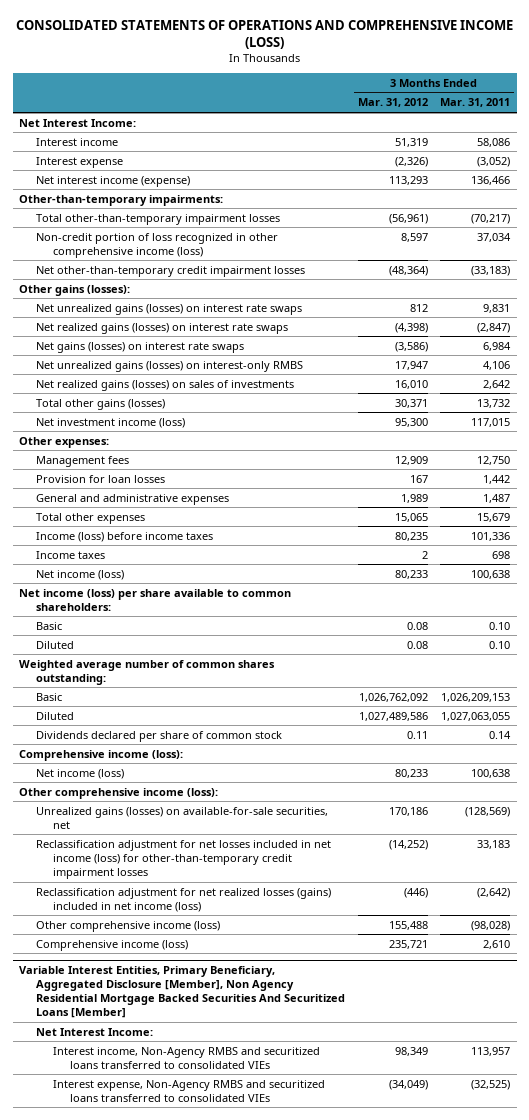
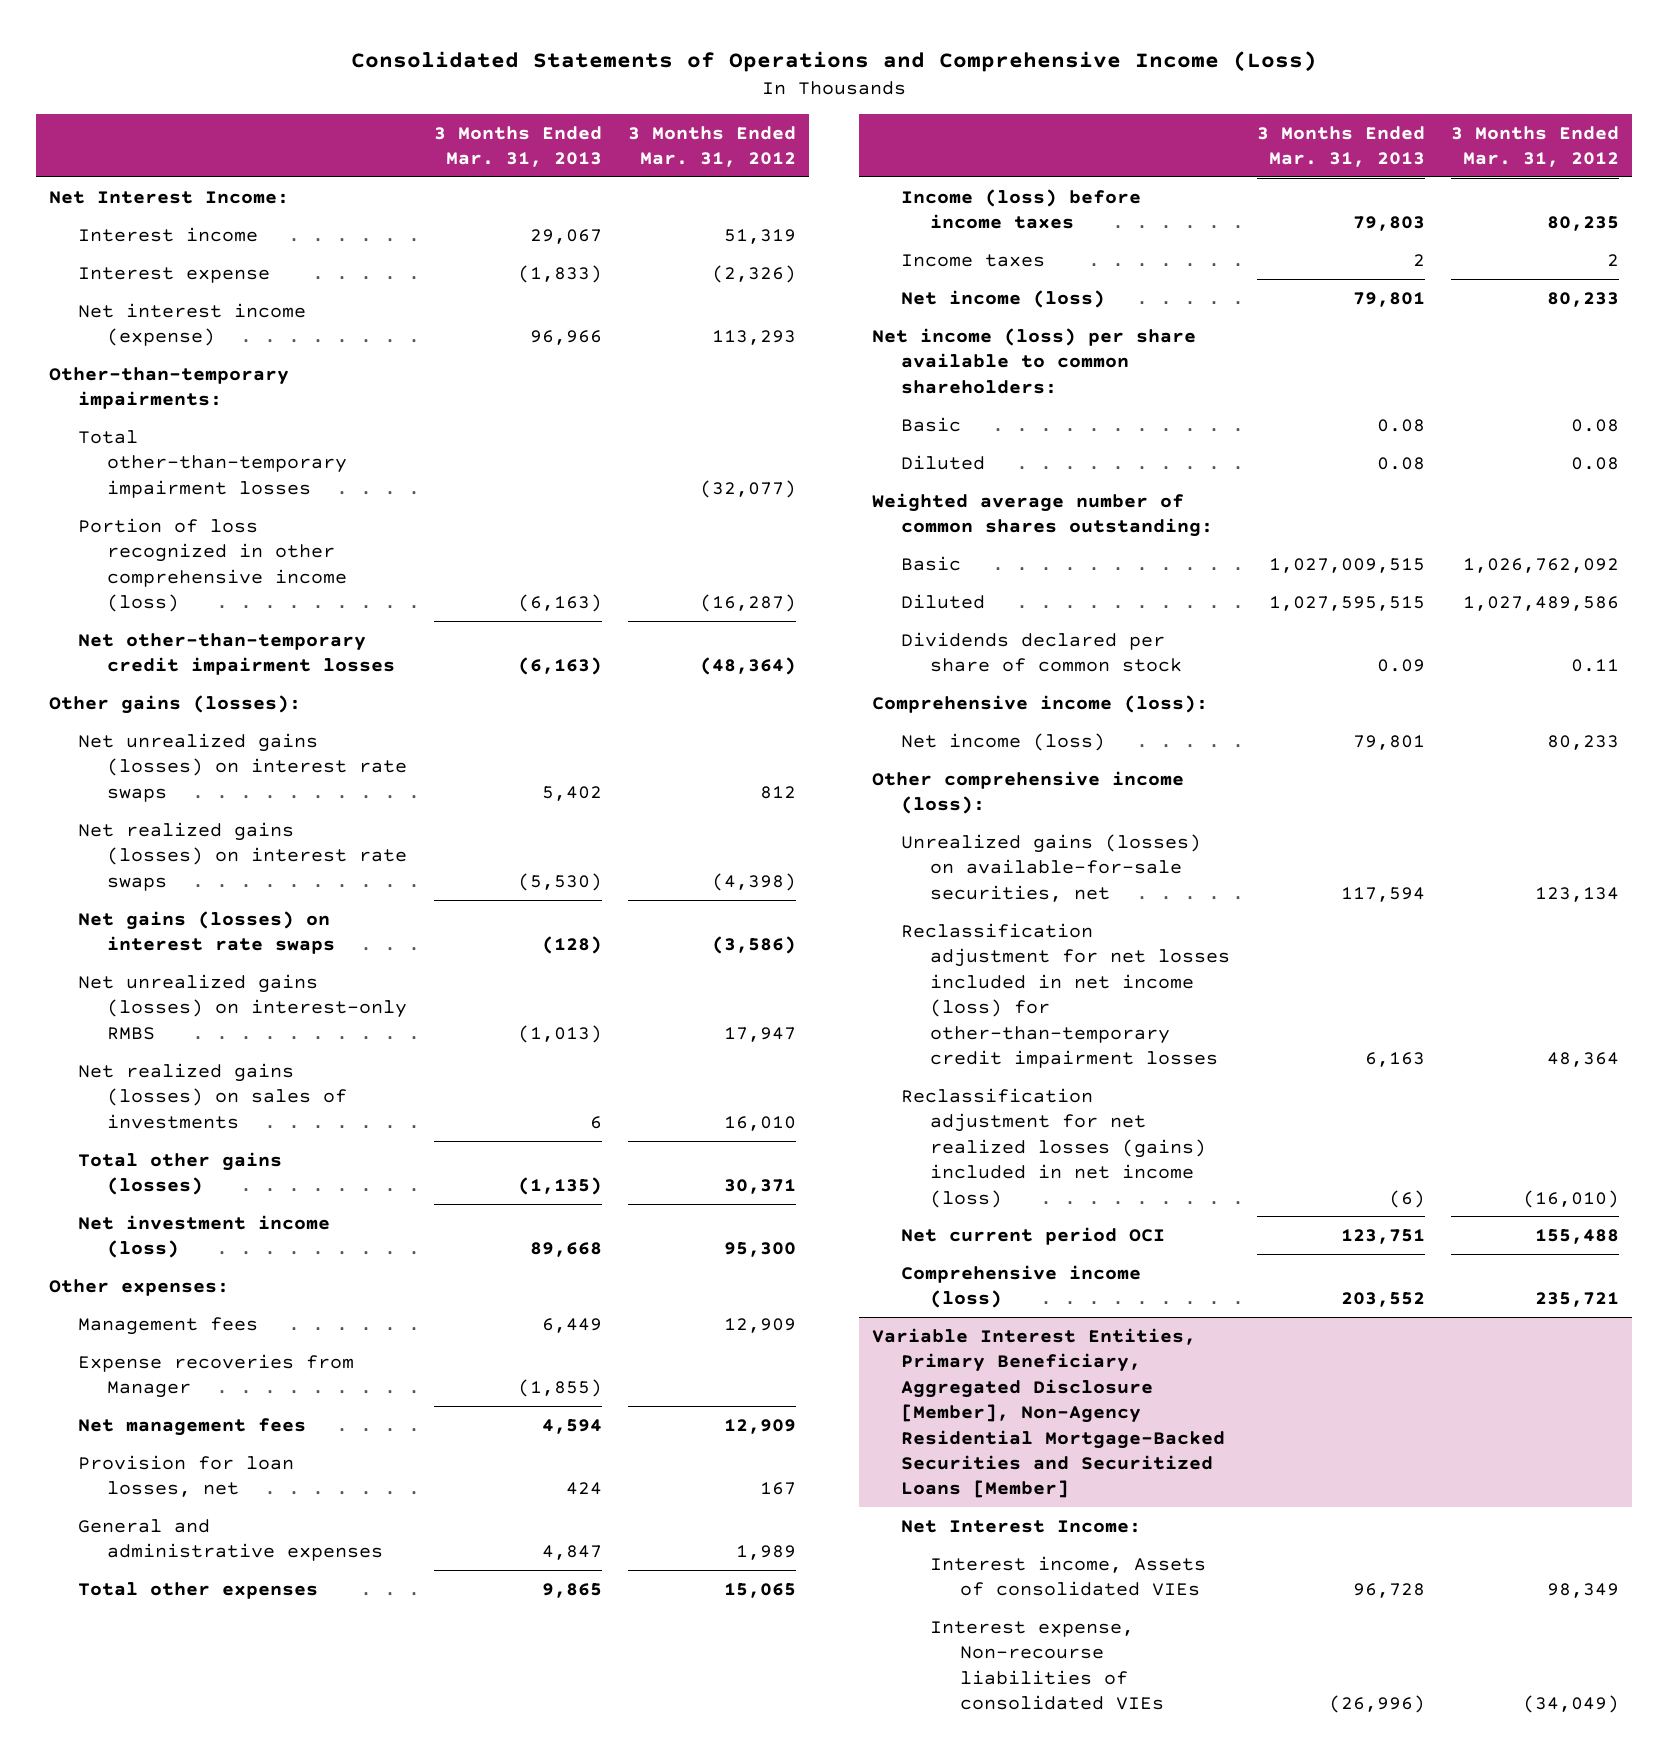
- CONSOLIDATED STATEMENTS OF OPERATIONS AND COMPREHENSIVE INCOME (LOSS)
+ Consolidated Statements of Operations and Comprehensive Income (Loss)
- | 3 Months Ended Mar. 31, 2012 | 3 Months Ended Mar. 31, 2011
+ | 3 Months Ended Mar. 31, 2013 | 3 Months Ended Mar. 31, 2012
- Total other-than-temporary impairment losses | (56,961) | (70,217)
- Non-credit portion of loss recognized in other comprehensive income (loss) | 8,597 | 37,034
+ Total other-than-temporary impairment losses | | (32,077)
+ Portion of loss recognized in other comprehensive income (loss) | (6,163) | (16,287)
- Provision for loan losses | 167 | 1,442
+ Expense recoveries from Manager | (1,855) |
+ Net management fees | 4,594 | 12,909
+ Provision for loan losses, net | 424 | 167
- Unrealized gains (losses) on available-for-sale securities, net | 170,186 | (128,569)
- Reclassification adjustment for net losses included in net income (loss) for other-than-temporary credit impairment losses | (14,252) | 33,183
- Reclassification adjustment for net realized losses (gains) included in net income (loss) | (446) | (2,642)
- Other comprehensive income (loss) | 155,488 | (98,028)
+ Unrealized gains (losses) on available-for-sale securities, net | 117,594 | 123,134
+ Reclassification adjustment for net losses included in net income (loss) for other-than-temporary credit impairment losses | 6,163 | 48,364
+ Reclassification adjustment for net realized losses (gains) included in net income (loss) | (6) | (16,010)
+ Net current period OCI | 123,751 | 155,488
- Variable Interest Entities, Primary Beneficiary, Aggregated Disclosure [Member], Non Agency Residential Mortgage Backed Securities And Securitized Loans [Member]
+ Variable Interest Entities, Primary Beneficiary, Aggregated Disclosure [Member], Non-Agency Residential Mortgage-Backed Securities and Securitized Loans [Member]
- Interest income, Non-Agency RMBS and securitized loans transferred to consolidated VIEs | 98,349 | 113,957
- Interest expense, Non-Agency RMBS and securitized loans transferred to consolidated VIEs | (34,049) | (32,525)
+ Interest income, Assets of consolidated VIEs | 96,728 | 98,349
+ Interest expense, Non-recourse liabilities of consolidated VIEs | (26,996) | (34,049)

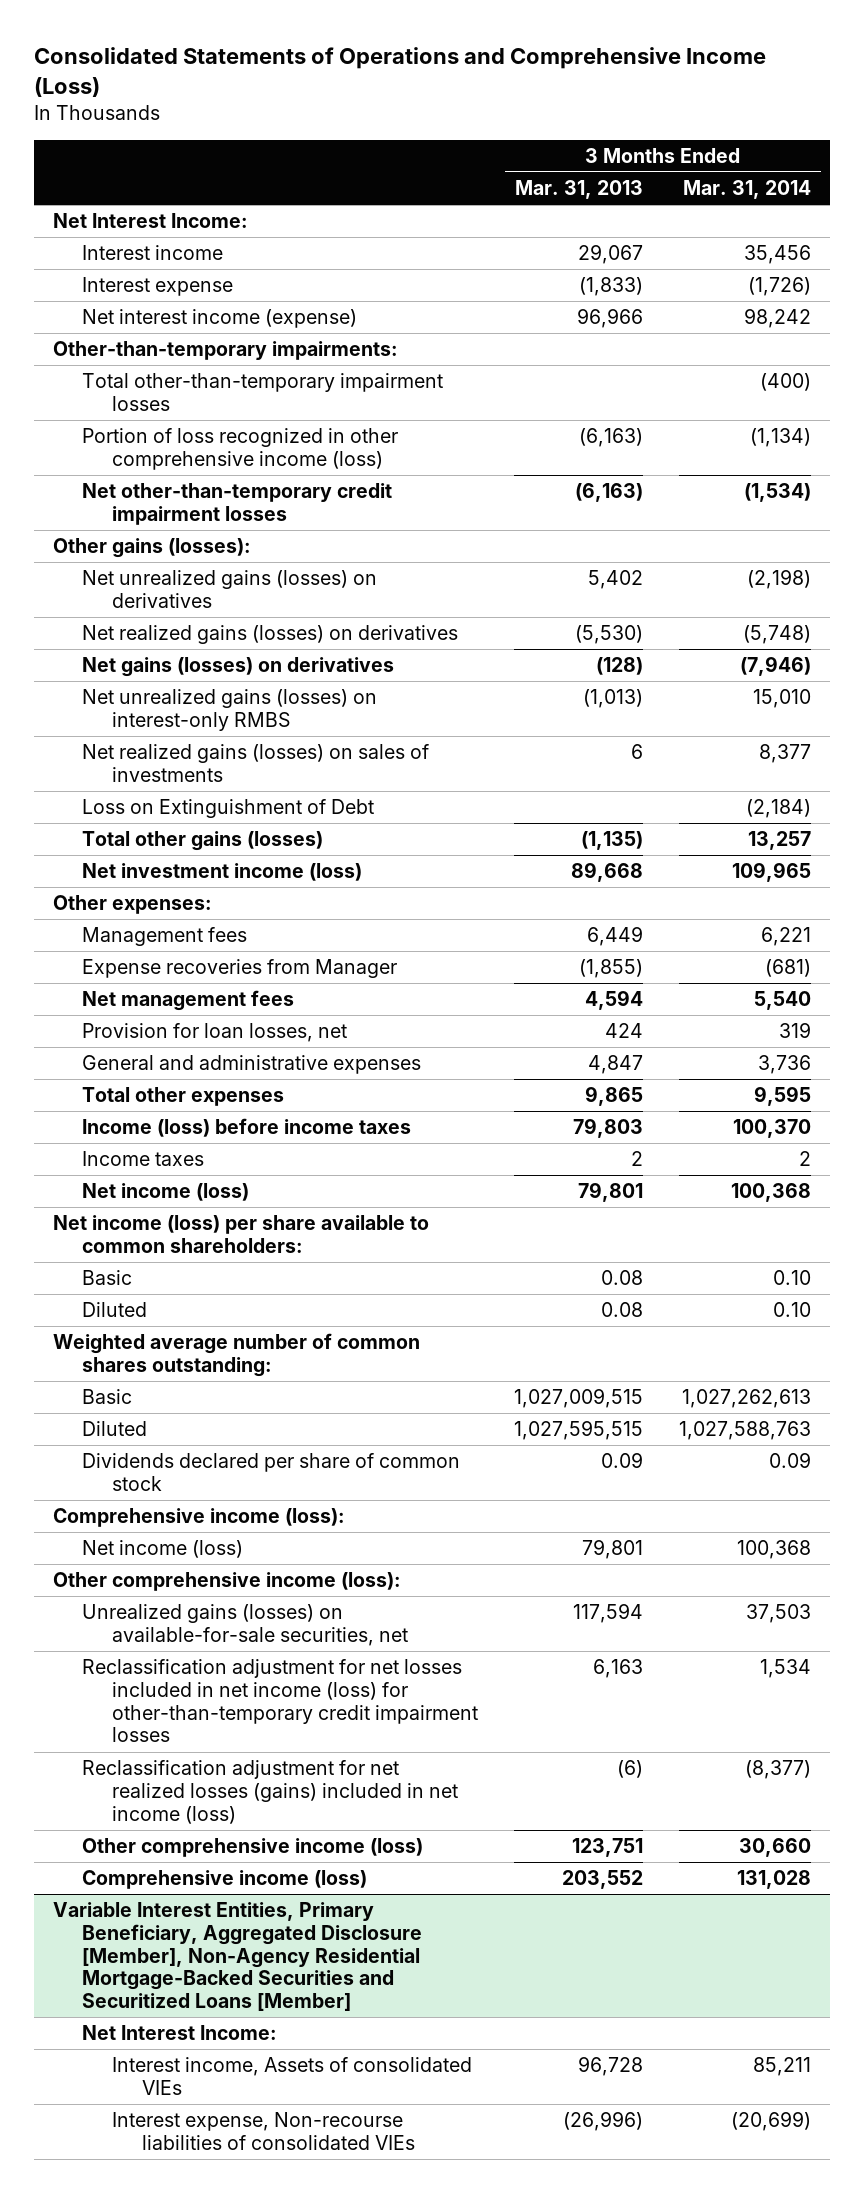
- | 3 Months Ended Mar. 31, 2013 | 3 Months Ended Mar. 31, 2012
+ | 3 Months Ended Mar. 31, 2013 | 3 Months Ended Mar. 31, 2014
- Net unrealized gains (losses) on interest rate swaps | 5,402 | 812
- Net realized gains (losses) on interest rate swaps | (5,530) | (4,398)
- Net gains (losses) on interest rate swaps | (128) | (3,586)
+ Net unrealized gains (losses) on derivatives | 5,402 | (2,198)
+ Net realized gains (losses) on derivatives | (5,530) | (5,748)
+ Net gains (losses) on derivatives | (128) | (7,946)
+ Loss on Extinguishment of Debt | | (2,184)
- Net current period OCI | 123,751 | 155,488
+ Other comprehensive income (loss) | 123,751 | 30,660

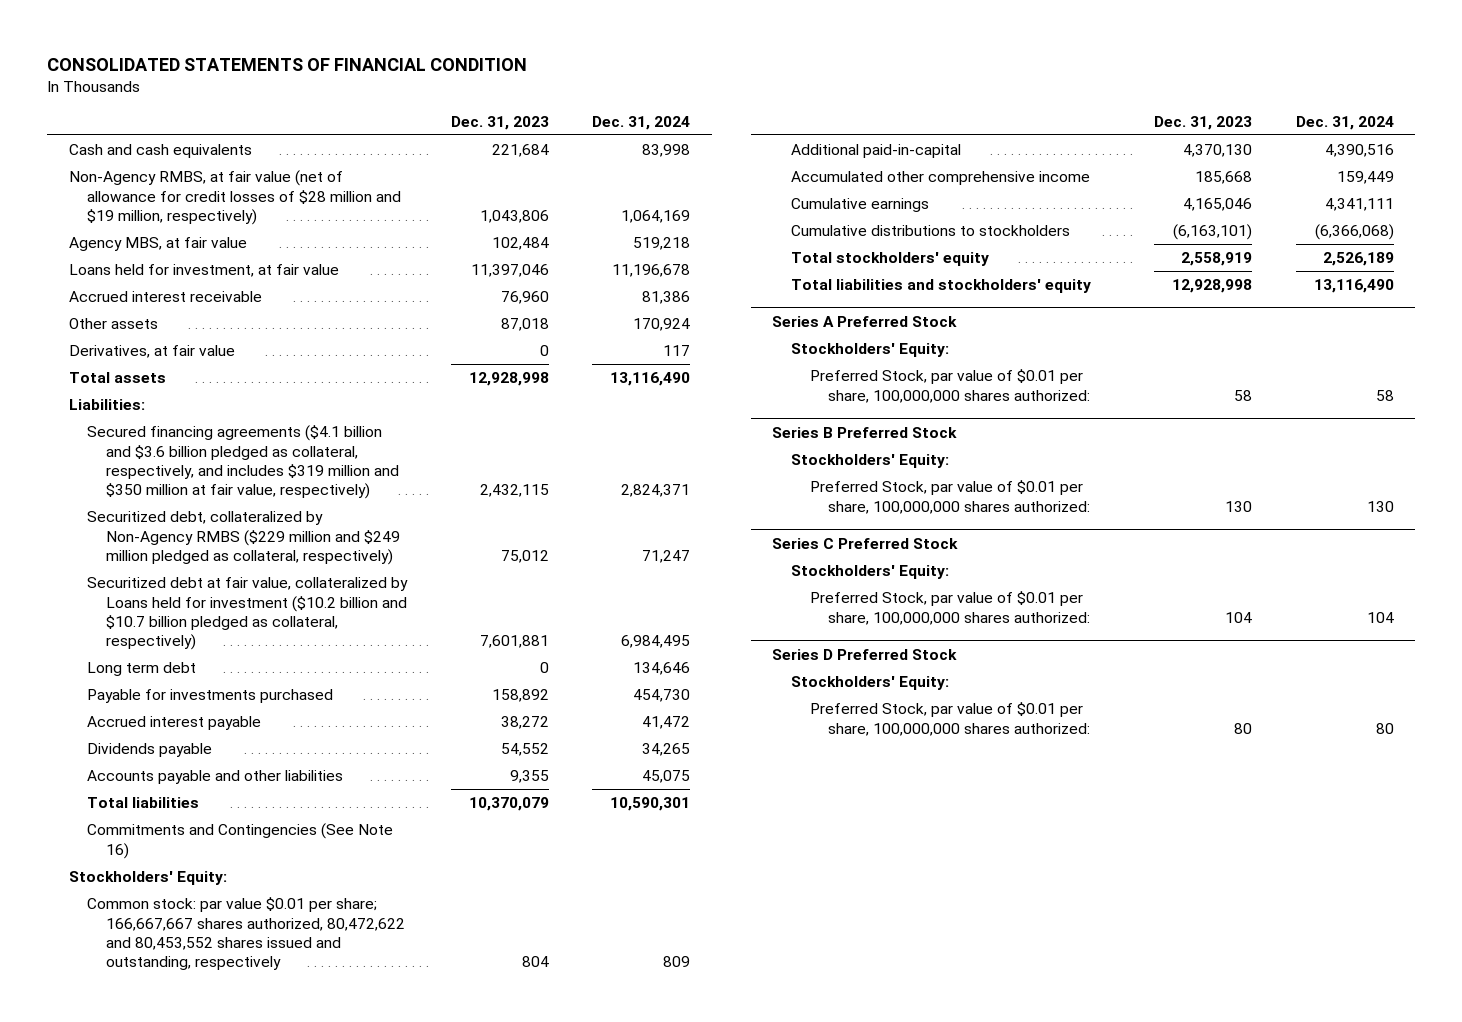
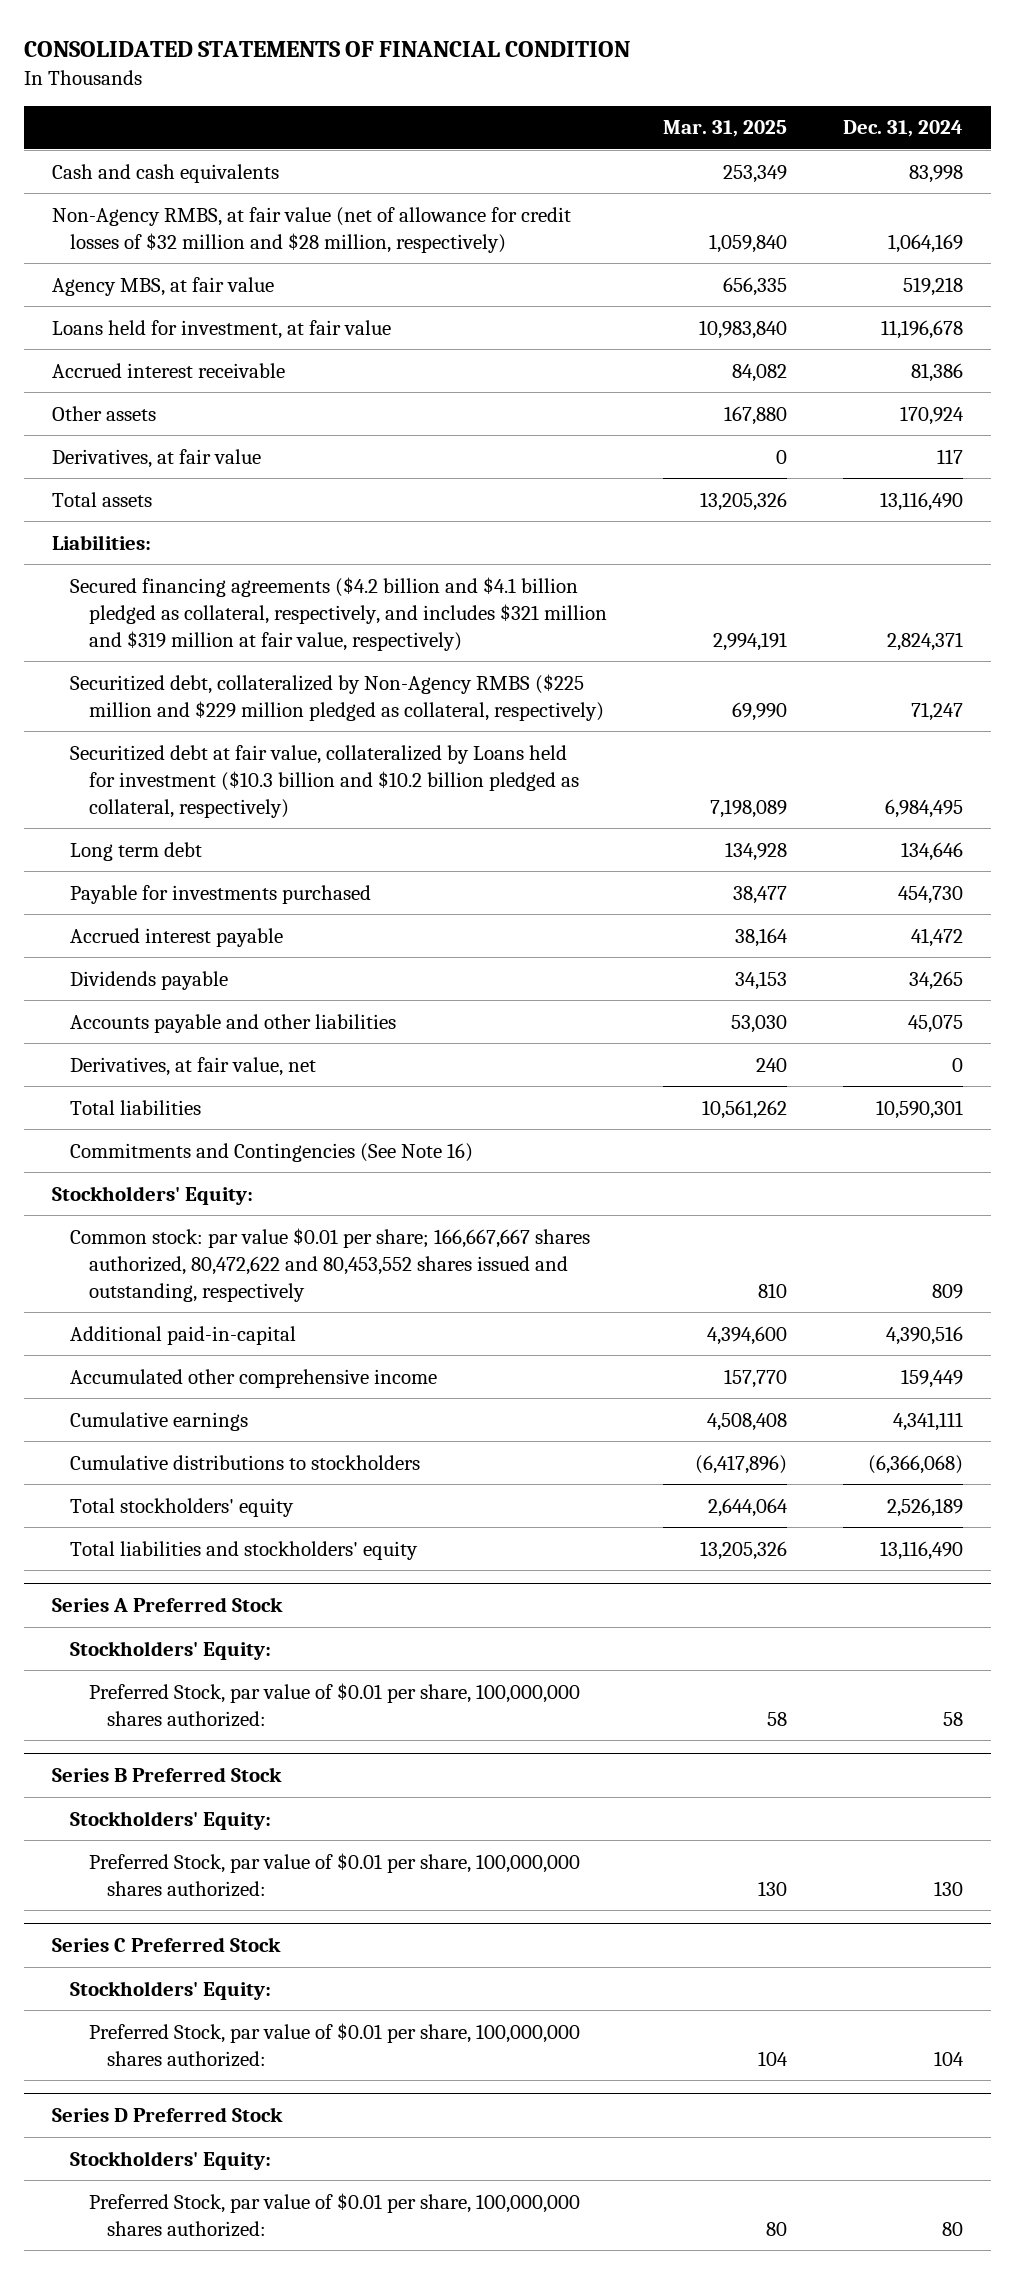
- | Dec. 31, 2023 | Dec. 31, 2024
+ | Mar. 31, 2025 | Dec. 31, 2024
- Non-Agency RMBS, at fair value (net of allowance for credit losses of $28 million and $19 million, respectively) | 1,043,806 | 1,064,169
+ Non-Agency RMBS, at fair value (net of allowance for credit losses of $32 million and $28 million, respectively) | 1,059,840 | 1,064,169
- Secured financing agreements ($4.1 billion and $3.6 billion pledged as collateral, respectively, and includes $319 million and $350 million at fair value, respectively) | 2,432,115 | 2,824,371
- Securitized debt, collateralized by Non-Agency RMBS ($229 million and $249 million pledged as collateral, respectively) | 75,012 | 71,247
- Securitized debt at fair value, collateralized by Loans held for investment ($10.2 billion and $10.7 billion pledged as collateral, respectively) | 7,601,881 | 6,984,495
+ Secured financing agreements ($4.2 billion and $4.1 billion pledged as collateral, respectively, and includes $321 million and $319 million at fair value, respectively) | 2,994,191 | 2,824,371
+ Securitized debt, collateralized by Non-Agency RMBS ($225 million and $229 million pledged as collateral, respectively) | 69,990 | 71,247
+ Securitized debt at fair value, collateralized by Loans held for investment ($10.3 billion and $10.2 billion pledged as collateral, respectively) | 7,198,089 | 6,984,495
+ Derivatives, at fair value, net | 240 | 0

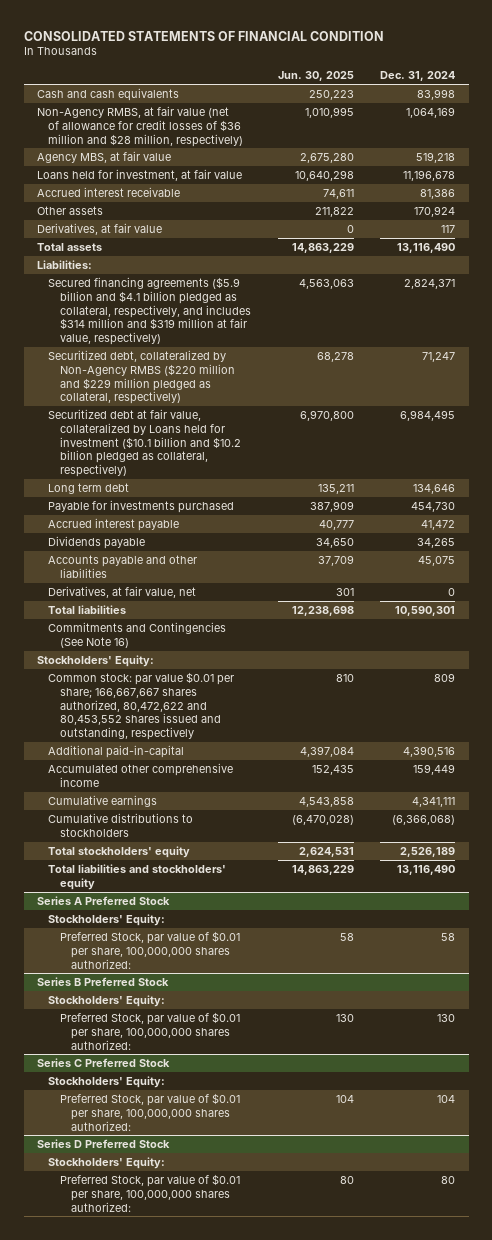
- | Mar. 31, 2025 | Dec. 31, 2024
+ | Jun. 30, 2025 | Dec. 31, 2024
- Non-Agency RMBS, at fair value (net of allowance for credit losses of $32 million and $28 million, respectively) | 1,059,840 | 1,064,169
+ Non-Agency RMBS, at fair value (net of allowance for credit losses of $36 million and $28 million, respectively) | 1,010,995 | 1,064,169
- Secured financing agreements ($4.2 billion and $4.1 billion pledged as collateral, respectively, and includes $321 million and $319 million at fair value, respectively) | 2,994,191 | 2,824,371
- Securitized debt, collateralized by Non-Agency RMBS ($225 million and $229 million pledged as collateral, respectively) | 69,990 | 71,247
- Securitized debt at fair value, collateralized by Loans held for investment ($10.3 billion and $10.2 billion pledged as collateral, respectively) | 7,198,089 | 6,984,495
+ Secured financing agreements ($5.9 billion and $4.1 billion pledged as collateral, respectively, and includes $314 million and $319 million at fair value, respectively) | 4,563,063 | 2,824,371
+ Securitized debt, collateralized by Non-Agency RMBS ($220 million and $229 million pledged as collateral, respectively) | 68,278 | 71,247
+ Securitized debt at fair value, collateralized by Loans held for investment ($10.1 billion and $10.2 billion pledged as collateral, respectively) | 6,970,800 | 6,984,495

